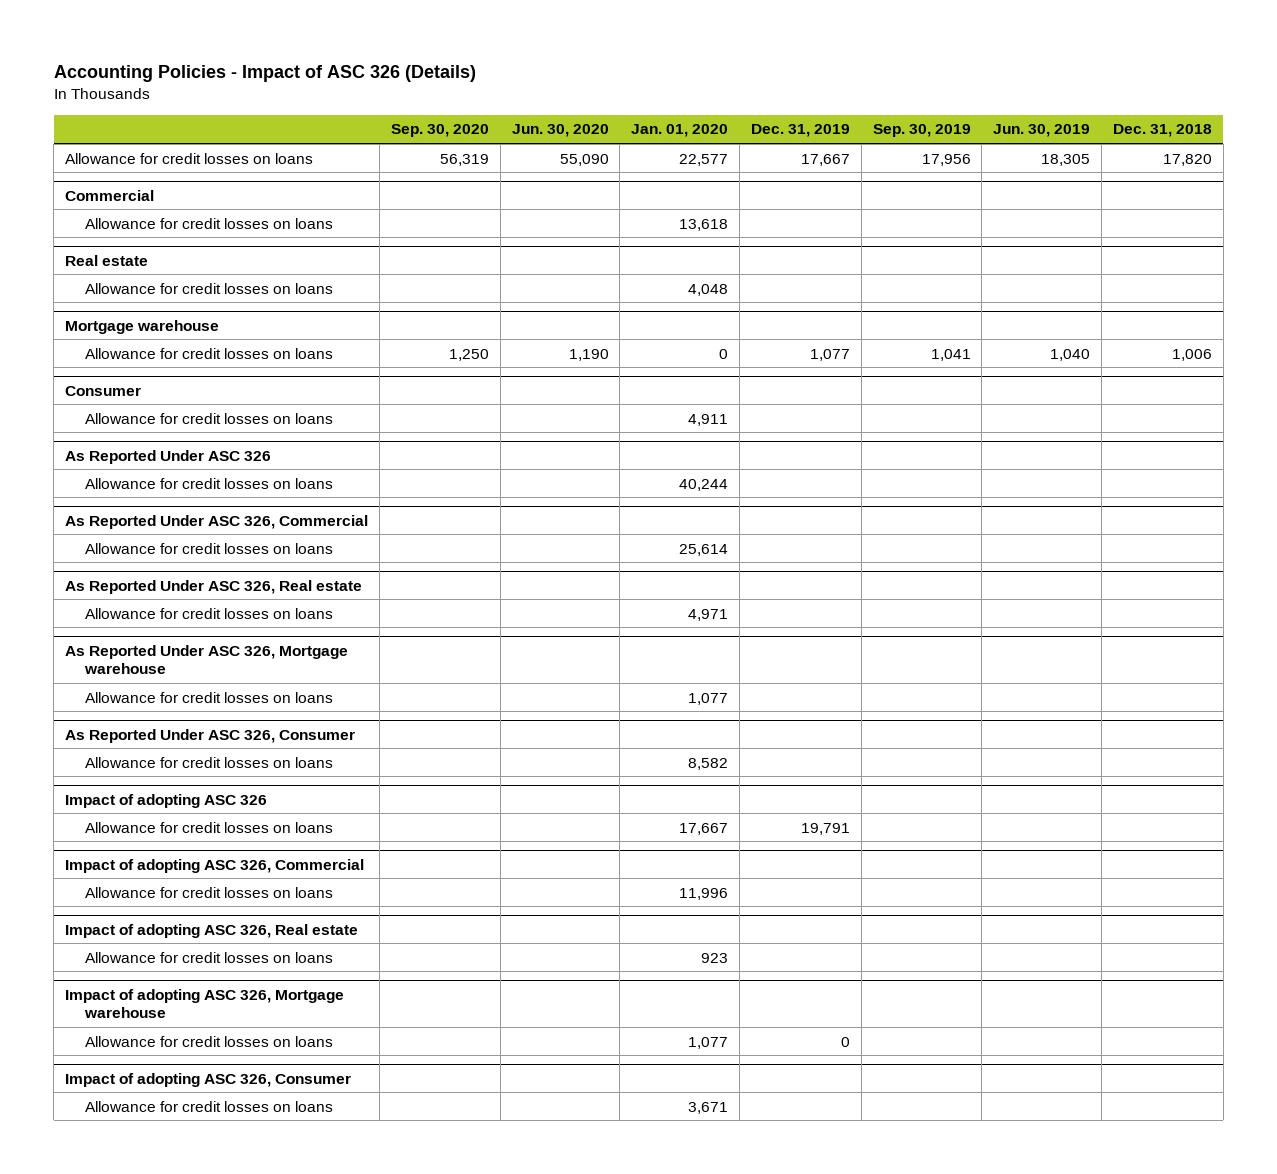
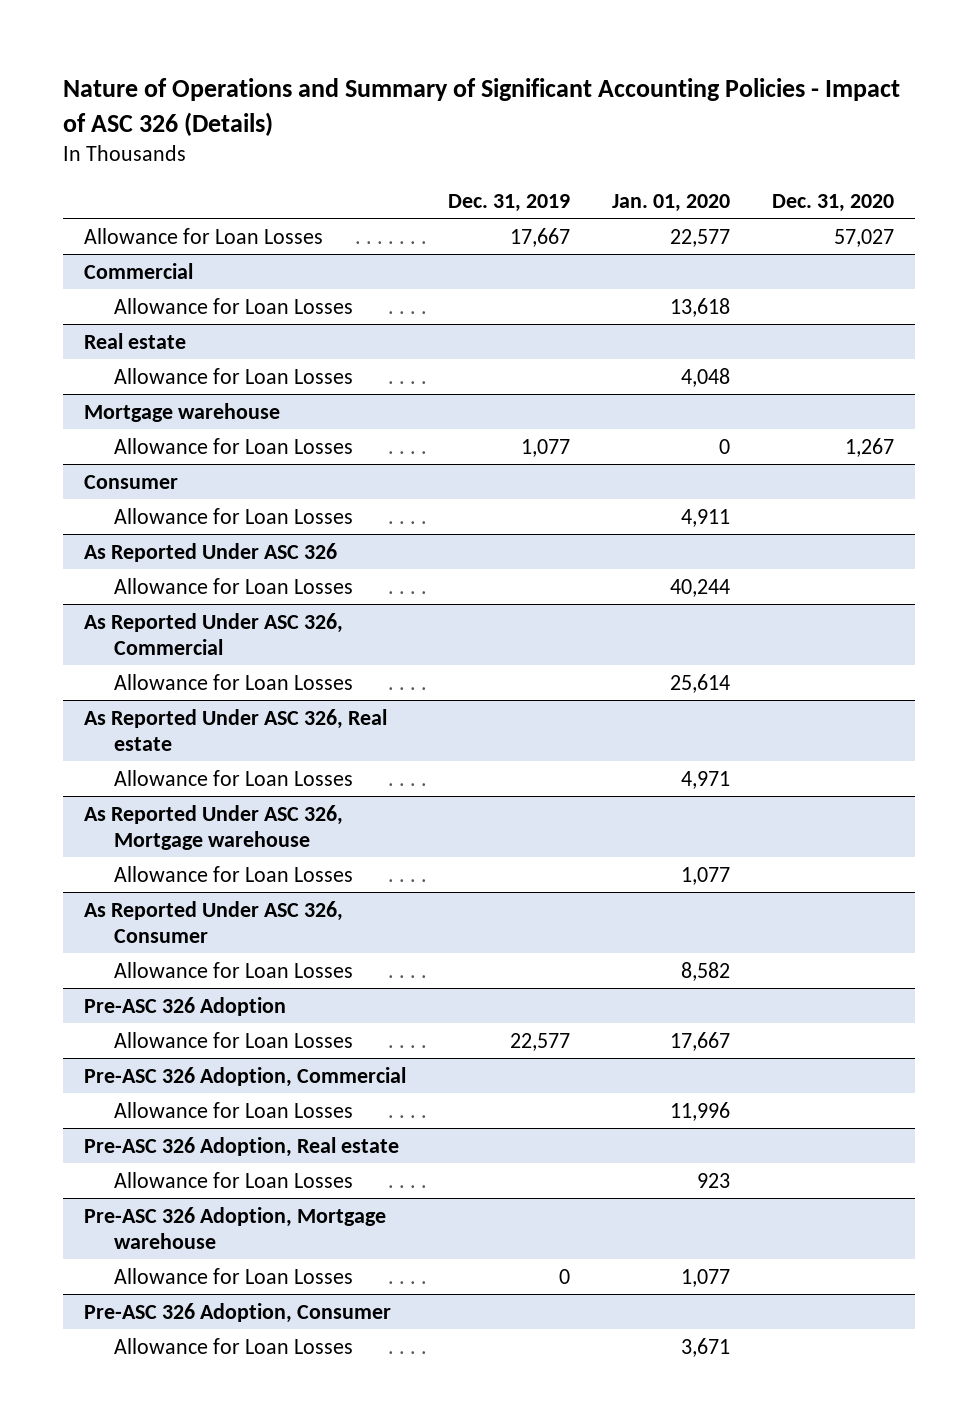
- Accounting Policies - Impact of ASC 326 (Details)
+ Nature of Operations and Summary of Significant Accounting Policies - Impact of ASC 326 (Details)
- | Sep. 30, 2020 | Jun. 30, 2020 | Jan. 01, 2020 | Dec. 31, 2019 | Sep. 30, 2019 | Jun. 30, 2019 | Dec. 31, 2018
+ | Dec. 31, 2019 | Jan. 01, 2020 | Dec. 31, 2020
- Allowance for credit losses on loans | 56,319 | 55,090 | 22,577 | 17,667 | 17,956 | 18,305 | 17,820
+ Allowance for Loan Losses | 17,667 | 22,577 | 57,027
@ Commercial
- Allowance for credit losses on loans | | | 13,618 | | | |
+ Allowance for Loan Losses | | 13,618 |
@ Real estate
- Allowance for credit losses on loans | | | 4,048 | | | |
+ Allowance for Loan Losses | | 4,048 |
@ Mortgage warehouse
- Allowance for credit losses on loans | 1,250 | 1,190 | 0 | 1,077 | 1,041 | 1,040 | 1,006
+ Allowance for Loan Losses | 1,077 | 0 | 1,267
@ Consumer
- Allowance for credit losses on loans | | | 4,911 | | | |
+ Allowance for Loan Losses | | 4,911 |
@ As Reported Under ASC 326
- Allowance for credit losses on loans | | | 40,244 | | | |
+ Allowance for Loan Losses | | 40,244 |
@ As Reported Under ASC 326, Commercial
- Allowance for credit losses on loans | | | 25,614 | | | |
+ Allowance for Loan Losses | | 25,614 |
@ As Reported Under ASC 326, Real estate
- Allowance for credit losses on loans | | | 4,971 | | | |
+ Allowance for Loan Losses | | 4,971 |
@ As Reported Under ASC 326, Mortgage warehouse
- Allowance for credit losses on loans | | | 1,077 | | | |
+ Allowance for Loan Losses | | 1,077 |
@ As Reported Under ASC 326, Consumer
- Allowance for credit losses on loans | | | 8,582 | | | |
- Impact of adopting ASC 326
- Allowance for credit losses on loans | | | 17,667 | 19,791 | | |
- Impact of adopting ASC 326, Commercial
- Allowance for credit losses on loans | | | 11,996 | | | |
- Impact of adopting ASC 326, Real estate
- Allowance for credit losses on loans | | | 923 | | | |
- Impact of adopting ASC 326, Mortgage warehouse
- Allowance for credit losses on loans | | | 1,077 | 0 | | |
- Impact of adopting ASC 326, Consumer
- Allowance for credit losses on loans | | | 3,671 | | | |
@ As Reported Under ASC 326, Consumer
+ Allowance for Loan Losses | | 8,582 |
+ Pre-ASC 326 Adoption
+ Allowance for Loan Losses | 22,577 | 17,667 |
+ Pre-ASC 326 Adoption, Commercial
+ Allowance for Loan Losses | | 11,996 |
+ Pre-ASC 326 Adoption, Real estate
+ Allowance for Loan Losses | | 923 |
+ Pre-ASC 326 Adoption, Mortgage warehouse
+ Allowance for Loan Losses | 0 | 1,077 |
+ Pre-ASC 326 Adoption, Consumer
+ Allowance for Loan Losses | | 3,671 |

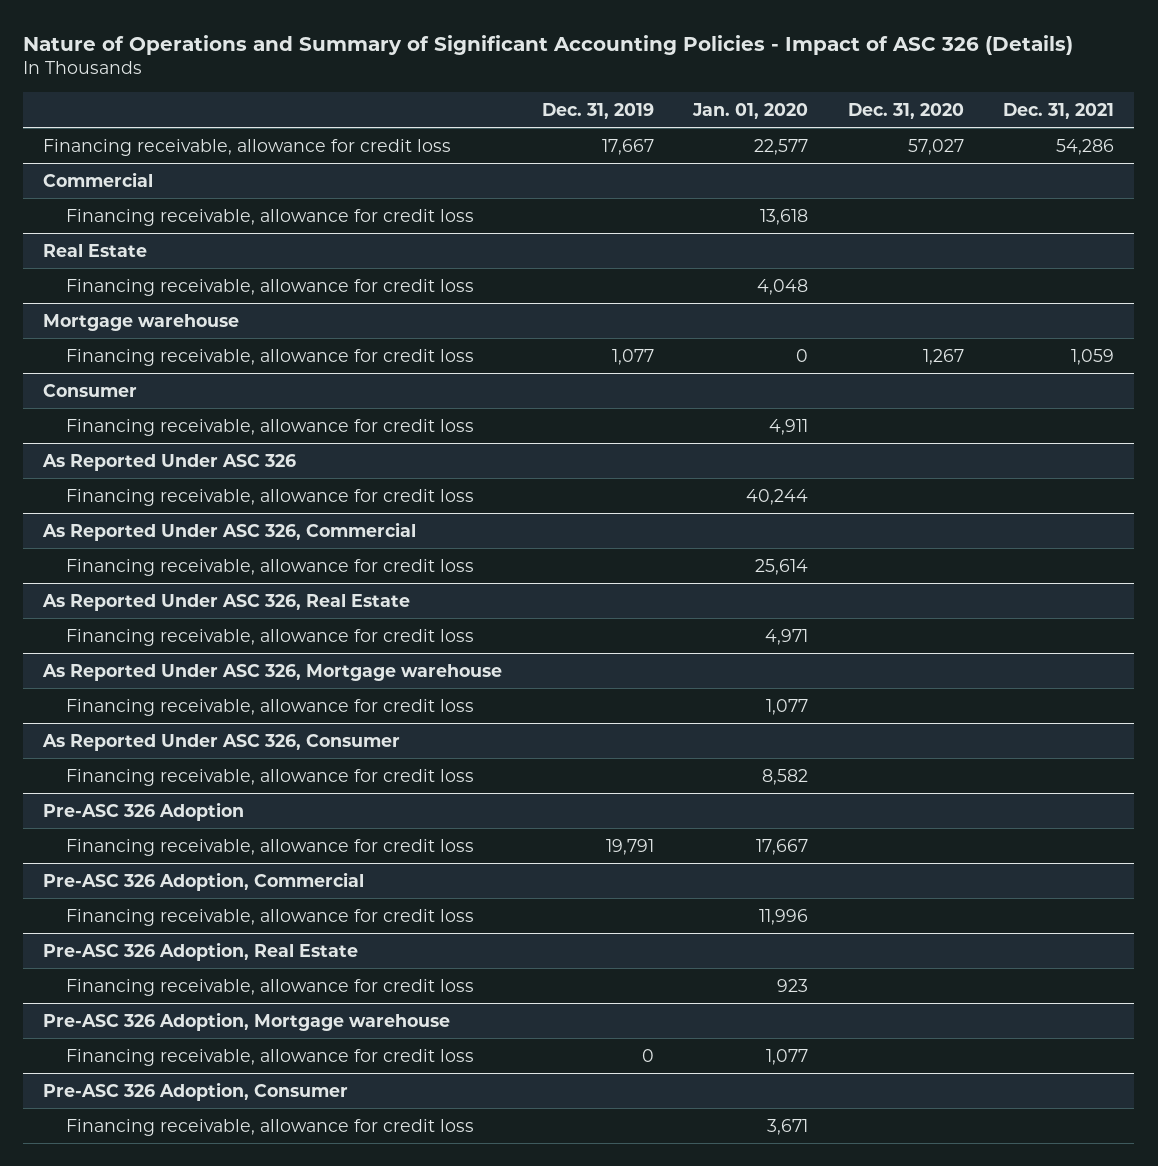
- | Dec. 31, 2019 | Jan. 01, 2020 | Dec. 31, 2020
+ | Dec. 31, 2019 | Jan. 01, 2020 | Dec. 31, 2020 | Dec. 31, 2021
- Allowance for Loan Losses | 17,667 | 22,577 | 57,027
+ Financing receivable, allowance for credit loss | 17,667 | 22,577 | 57,027 | 54,286
@ Commercial
- Allowance for Loan Losses | | 13,618 |
- Real estate
- Allowance for Loan Losses | | 4,048 |
@ Commercial
+ Financing receivable, allowance for credit loss | | 13,618 | |
+ Real Estate
+ Financing receivable, allowance for credit loss | | 4,048 | |
@ Mortgage warehouse
- Allowance for Loan Losses | 1,077 | 0 | 1,267
+ Financing receivable, allowance for credit loss | 1,077 | 0 | 1,267 | 1,059
@ Consumer
- Allowance for Loan Losses | | 4,911 |
+ Financing receivable, allowance for credit loss | | 4,911 | |
@ As Reported Under ASC 326
- Allowance for Loan Losses | | 40,244 |
+ Financing receivable, allowance for credit loss | | 40,244 | |
@ As Reported Under ASC 326, Commercial
- Allowance for Loan Losses | | 25,614 |
- As Reported Under ASC 326, Real estate
- Allowance for Loan Losses | | 4,971 |
@ As Reported Under ASC 326, Commercial
+ Financing receivable, allowance for credit loss | | 25,614 | |
+ As Reported Under ASC 326, Real Estate
+ Financing receivable, allowance for credit loss | | 4,971 | |
@ As Reported Under ASC 326, Mortgage warehouse
- Allowance for Loan Losses | | 1,077 |
+ Financing receivable, allowance for credit loss | | 1,077 | |
@ As Reported Under ASC 326, Consumer
- Allowance for Loan Losses | | 8,582 |
+ Financing receivable, allowance for credit loss | | 8,582 | |
@ Pre-ASC 326 Adoption
- Allowance for Loan Losses | 22,577 | 17,667 |
+ Financing receivable, allowance for credit loss | 19,791 | 17,667 | |
@ Pre-ASC 326 Adoption, Commercial
- Allowance for Loan Losses | | 11,996 |
- Pre-ASC 326 Adoption, Real estate
- Allowance for Loan Losses | | 923 |
@ Pre-ASC 326 Adoption, Commercial
+ Financing receivable, allowance for credit loss | | 11,996 | |
+ Pre-ASC 326 Adoption, Real Estate
+ Financing receivable, allowance for credit loss | | 923 | |
@ Pre-ASC 326 Adoption, Mortgage warehouse
- Allowance for Loan Losses | 0 | 1,077 |
+ Financing receivable, allowance for credit loss | 0 | 1,077 | |
@ Pre-ASC 326 Adoption, Consumer
- Allowance for Loan Losses | | 3,671 |
+ Financing receivable, allowance for credit loss | | 3,671 | |

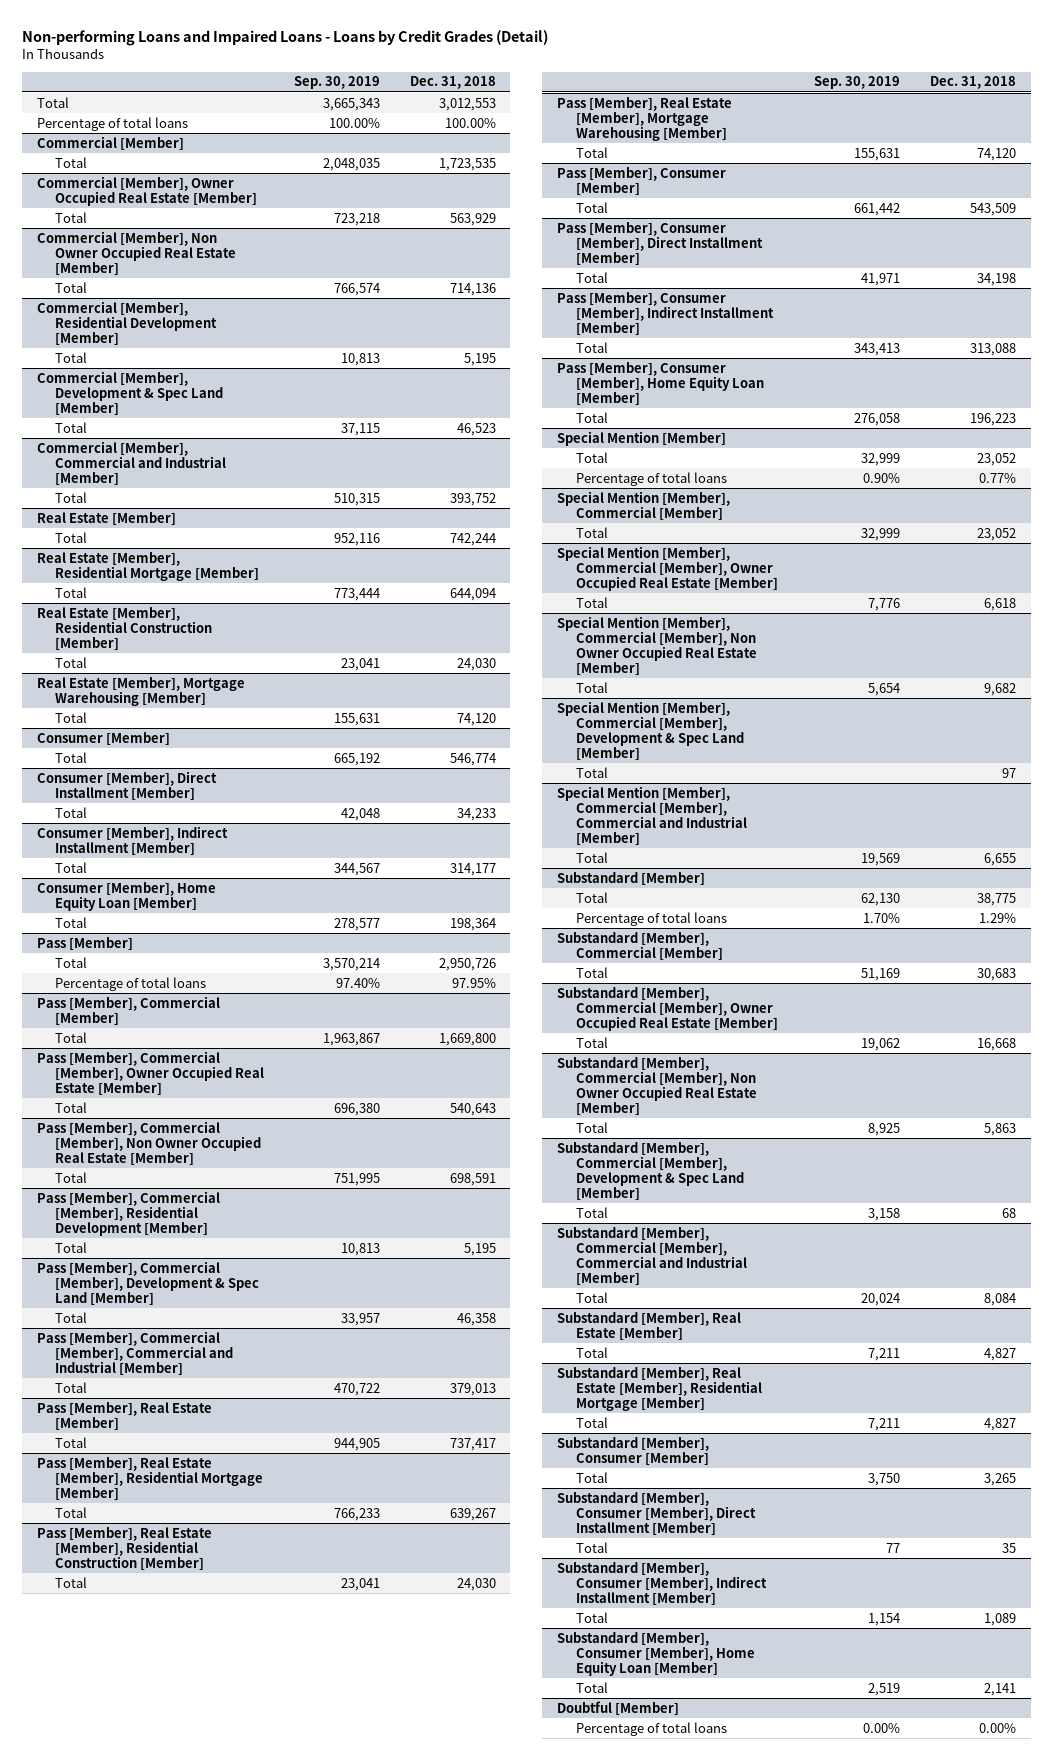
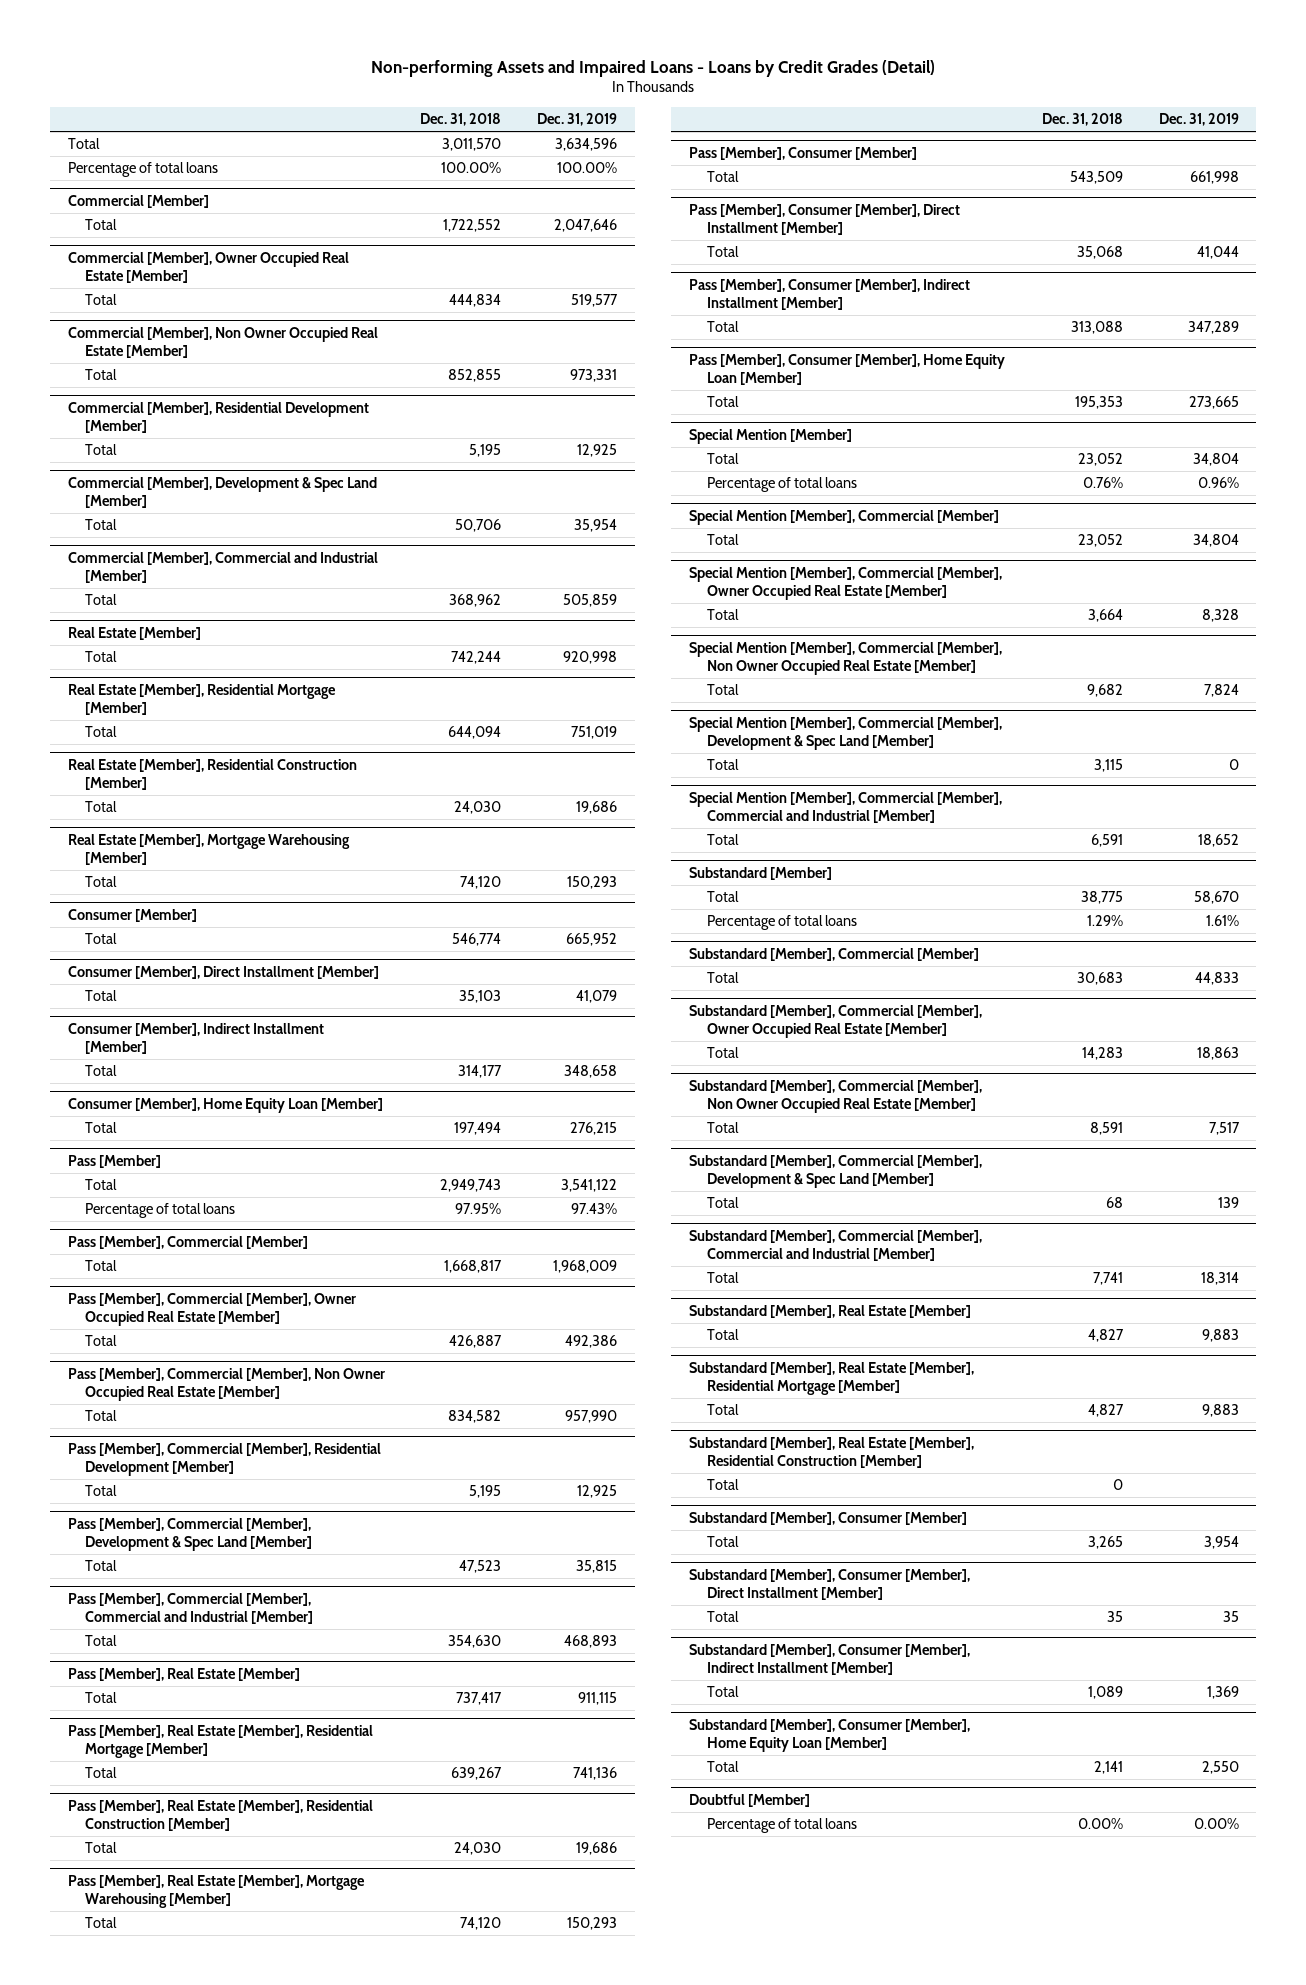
- Non-performing Loans and Impaired Loans - Loans by Credit Grades (Detail)
+ Non-performing Assets and Impaired Loans - Loans by Credit Grades (Detail)
- | Sep. 30, 2019 | Dec. 31, 2018
+ | Dec. 31, 2018 | Dec. 31, 2019
- Total | 3,665,343 | 3,012,553
+ Total | 3,011,570 | 3,634,596
@ Commercial [Member]
- Total | 2,048,035 | 1,723,535
+ Total | 1,722,552 | 2,047,646
@ Commercial [Member], Owner Occupied Real Estate [Member]
- Total | 723,218 | 563,929
+ Total | 444,834 | 519,577
@ Commercial [Member], Non Owner Occupied Real Estate [Member]
- Total | 766,574 | 714,136
+ Total | 852,855 | 973,331
@ Commercial [Member], Development & Spec Land [Member]
- Total | 37,115 | 46,523
+ Total | 50,706 | 35,954
@ Commercial [Member], Commercial and Industrial [Member]
- Total | 510,315 | 393,752
+ Total | 368,962 | 505,859
@ Consumer [Member], Direct Installment [Member]
- Total | 42,048 | 34,233
+ Total | 35,103 | 41,079
@ Consumer [Member], Home Equity Loan [Member]
- Total | 278,577 | 198,364
+ Total | 197,494 | 276,215
@ Pass [Member]
- Total | 3,570,214 | 2,950,726
+ Total | 2,949,743 | 3,541,122
@ Pass [Member], Commercial [Member]
- Total | 1,963,867 | 1,669,800
+ Total | 1,668,817 | 1,968,009
@ Pass [Member], Commercial [Member], Owner Occupied Real Estate [Member]
- Total | 696,380 | 540,643
+ Total | 426,887 | 492,386
@ Pass [Member], Commercial [Member], Non Owner Occupied Real Estate [Member]
- Total | 751,995 | 698,591
+ Total | 834,582 | 957,990
@ Pass [Member], Commercial [Member], Development & Spec Land [Member]
- Total | 33,957 | 46,358
+ Total | 47,523 | 35,815
@ Pass [Member], Commercial [Member], Commercial and Industrial [Member]
- Total | 470,722 | 379,013
+ Total | 354,630 | 468,893
@ Pass [Member], Consumer [Member], Direct Installment [Member]
- Total | 41,971 | 34,198
+ Total | 35,068 | 41,044
@ Pass [Member], Consumer [Member], Home Equity Loan [Member]
- Total | 276,058 | 196,223
+ Total | 195,353 | 273,665
@ Special Mention [Member]
- Percentage of total loans | 0.90% | 0.77%
+ Percentage of total loans | 0.76% | 0.96%
@ Special Mention [Member], Commercial [Member], Owner Occupied Real Estate [Member]
- Total | 7,776 | 6,618
+ Total | 3,664 | 8,328
@ Special Mention [Member], Commercial [Member], Development & Spec Land [Member]
- Total | | 97
+ Total | 3,115 | 0
@ Special Mention [Member], Commercial [Member], Commercial and Industrial [Member]
- Total | 19,569 | 6,655
+ Total | 6,591 | 18,652
@ Substandard [Member], Commercial [Member], Owner Occupied Real Estate [Member]
- Total | 19,062 | 16,668
+ Total | 14,283 | 18,863
@ Substandard [Member], Commercial [Member], Non Owner Occupied Real Estate [Member]
- Total | 8,925 | 5,863
+ Total | 8,591 | 7,517
@ Substandard [Member], Commercial [Member], Commercial and Industrial [Member]
- Total | 20,024 | 8,084
+ Total | 7,741 | 18,314
+ Substandard [Member], Real Estate [Member], Residential Construction [Member]
+ Total | 0 |

